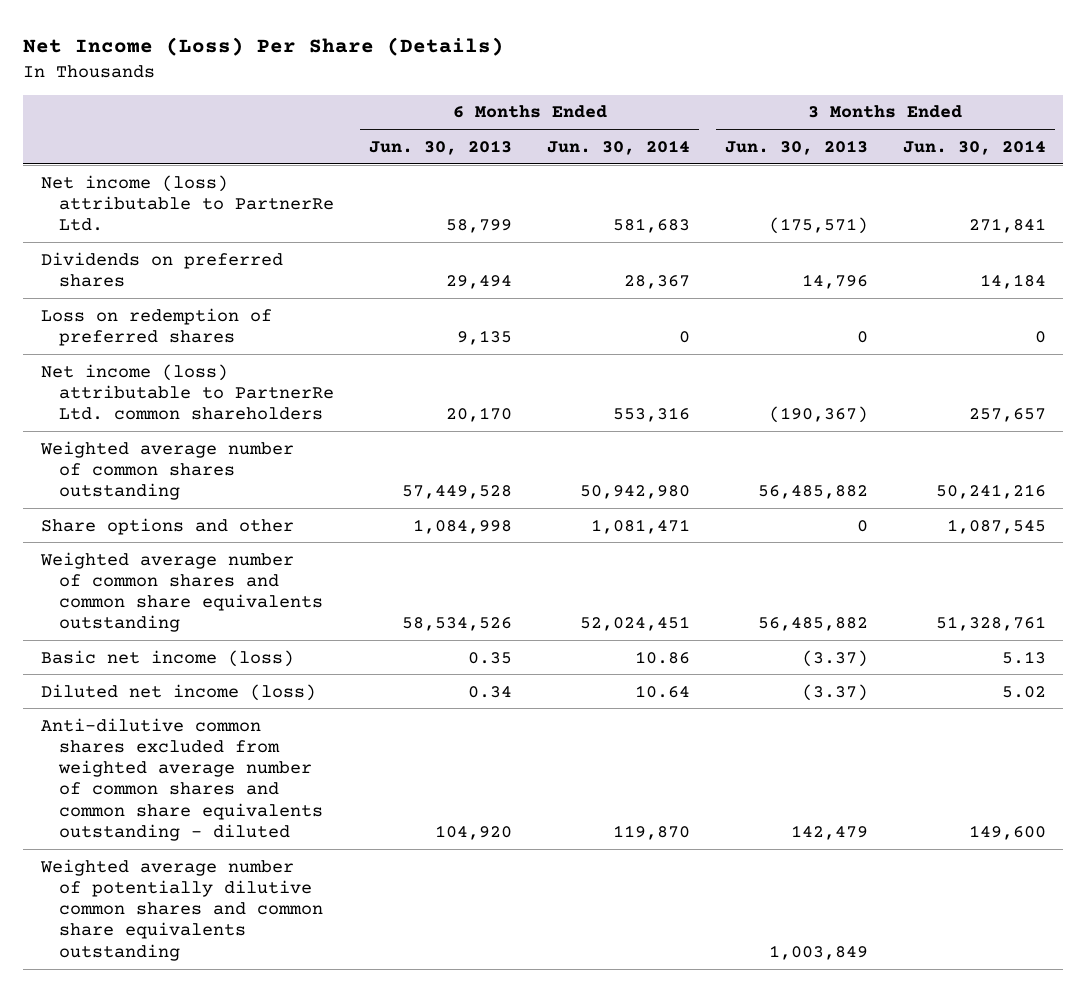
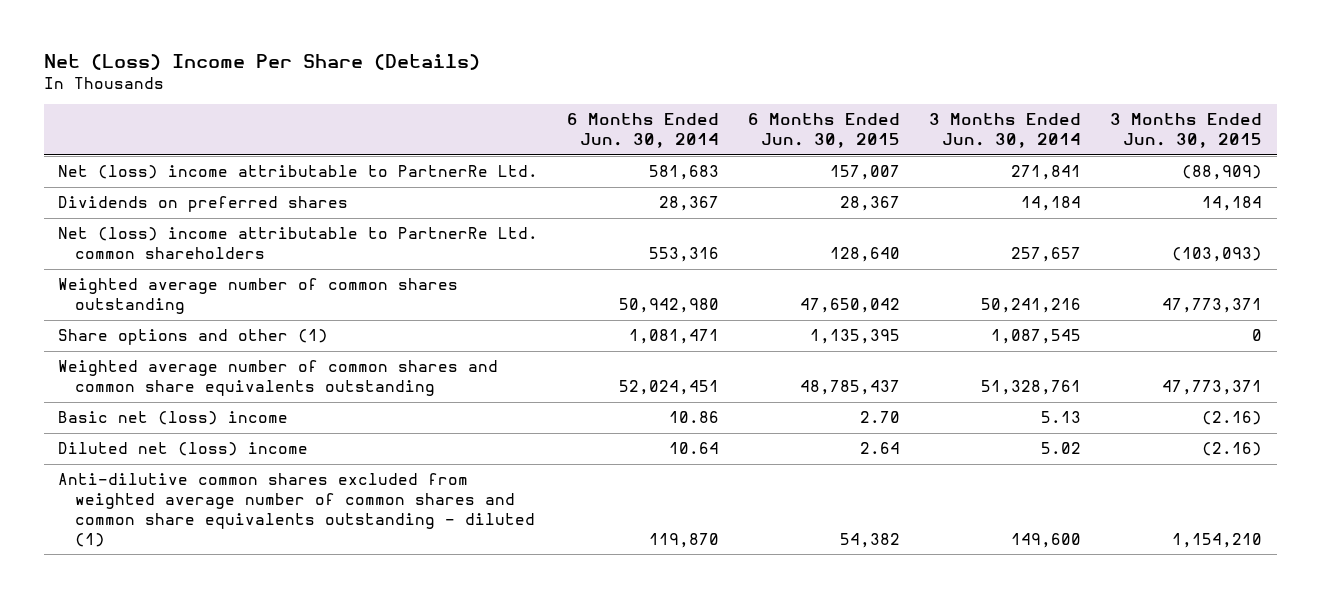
- Net Income (Loss) Per Share (Details)
+ Net (Loss) Income Per Share (Details)
- | 6 Months Ended Jun. 30, 2013 | 6 Months Ended Jun. 30, 2014 | 3 Months Ended Jun. 30, 2013 | 3 Months Ended Jun. 30, 2014
+ | 6 Months Ended Jun. 30, 2014 | 6 Months Ended Jun. 30, 2015 | 3 Months Ended Jun. 30, 2014 | 3 Months Ended Jun. 30, 2015
- Net income (loss) attributable to PartnerRe Ltd. | 58,799 | 581,683 | (175,571) | 271,841
+ Net (loss) income attributable to PartnerRe Ltd. | 581,683 | 157,007 | 271,841 | (88,909)
- Loss on redemption of preferred shares | 9,135 | 0 | 0 | 0
- Net income (loss) attributable to PartnerRe Ltd. common shareholders | 20,170 | 553,316 | (190,367) | 257,657
+ Net (loss) income attributable to PartnerRe Ltd. common shareholders | 553,316 | 128,640 | 257,657 | (103,093)
- Share options and other | 1,084,998 | 1,081,471 | 0 | 1,087,545
+ Share options and other (1) | 1,081,471 | 1,135,395 | 1,087,545 | 0
- Basic net income (loss) | 0.35 | 10.86 | (3.37) | 5.13
- Diluted net income (loss) | 0.34 | 10.64 | (3.37) | 5.02
- Anti-dilutive common shares excluded from weighted average number of common shares and common share equivalents outstanding - diluted | 104,920 | 119,870 | 142,479 | 149,600
- Weighted average number of potentially dilutive common shares and common share equivalents outstanding | | | 1,003,849 |
+ Basic net (loss) income | 10.86 | 2.70 | 5.13 | (2.16)
+ Diluted net (loss) income | 10.64 | 2.64 | 5.02 | (2.16)
+ Anti-dilutive common shares excluded from weighted average number of common shares and common share equivalents outstanding - diluted (1) | 119,870 | 54,382 | 149,600 | 1,154,210

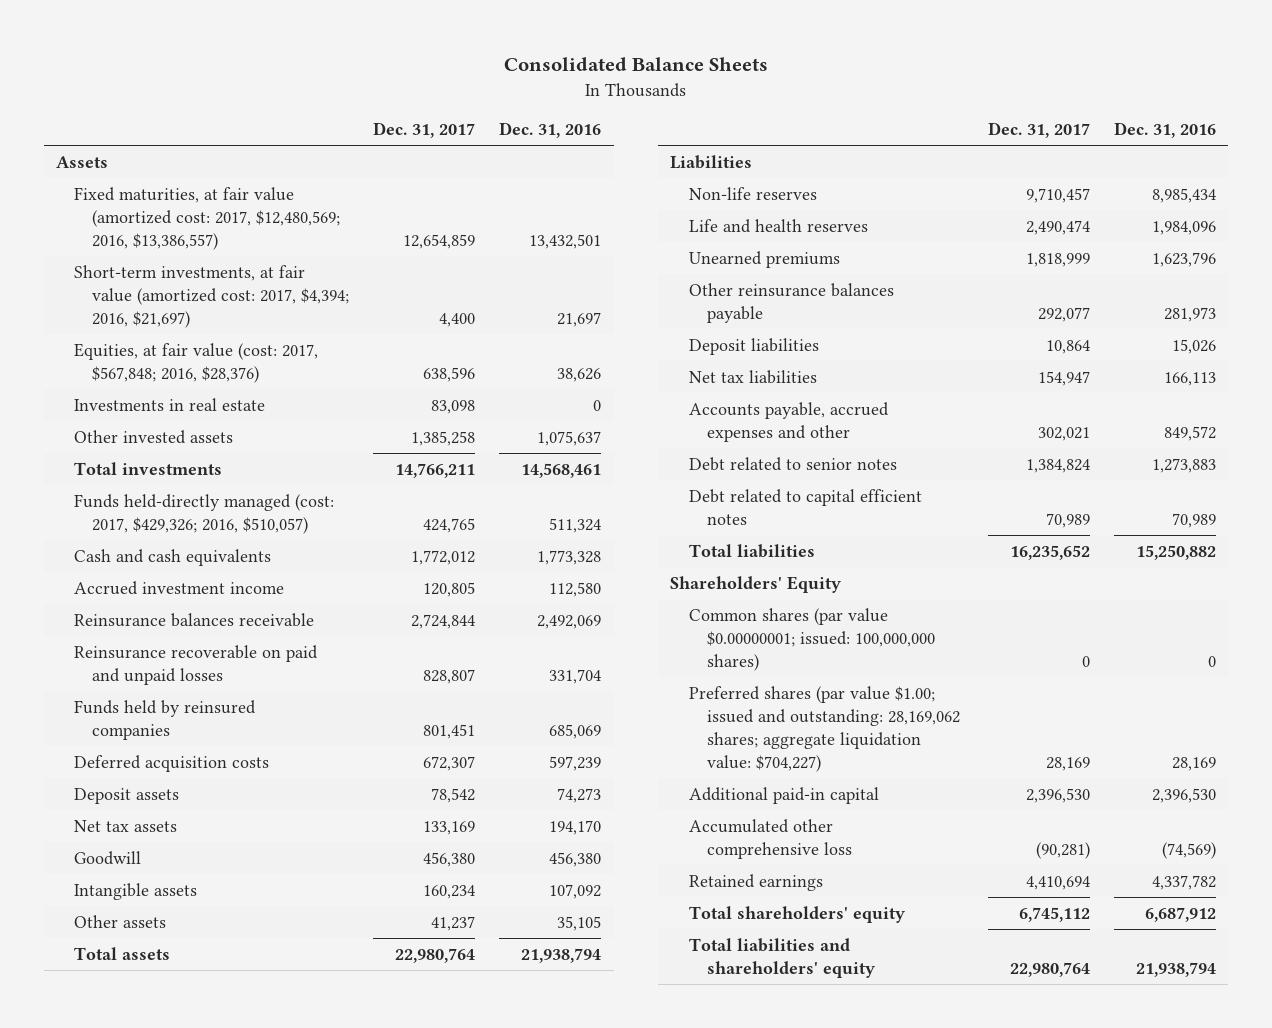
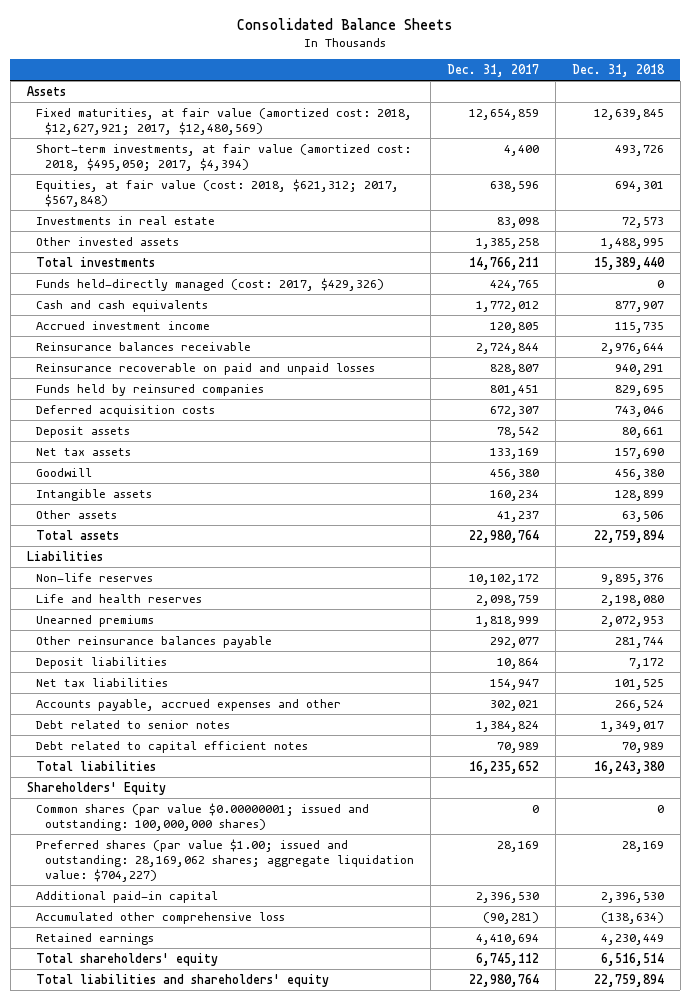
- | Dec. 31, 2017 | Dec. 31, 2016
+ | Dec. 31, 2017 | Dec. 31, 2018
- Fixed maturities, at fair value (amortized cost: 2017, $12,480,569; 2016, $13,386,557) | 12,654,859 | 13,432,501
- Short-term investments, at fair value (amortized cost: 2017, $4,394; 2016, $21,697) | 4,400 | 21,697
- Equities, at fair value (cost: 2017, $567,848; 2016, $28,376) | 638,596 | 38,626
+ Fixed maturities, at fair value (amortized cost: 2018, $12,627,921; 2017, $12,480,569) | 12,654,859 | 12,639,845
+ Short-term investments, at fair value (amortized cost: 2018, $495,050; 2017, $4,394) | 4,400 | 493,726
+ Equities, at fair value (cost: 2018, $621,312; 2017, $567,848) | 638,596 | 694,301
- Funds held-directly managed (cost: 2017, $429,326; 2016, $510,057) | 424,765 | 511,324
+ Funds held-directly managed (cost: 2017, $429,326) | 424,765 | 0
- Non-life reserves | 9,710,457 | 8,985,434
- Life and health reserves | 2,490,474 | 1,984,096
+ Non-life reserves | 10,102,172 | 9,895,376
+ Life and health reserves | 2,098,759 | 2,198,080
- Common shares (par value $0.00000001; issued: 100,000,000 shares) | 0 | 0
+ Common shares (par value $0.00000001; issued and outstanding: 100,000,000 shares) | 0 | 0

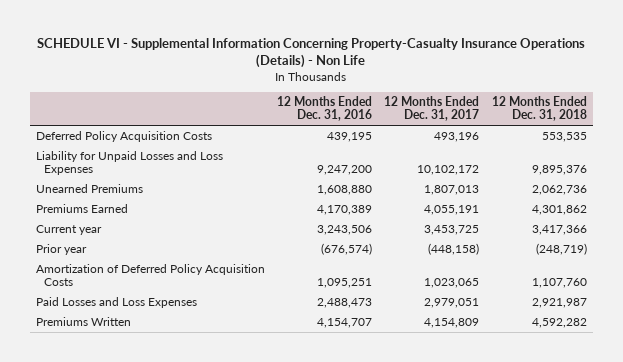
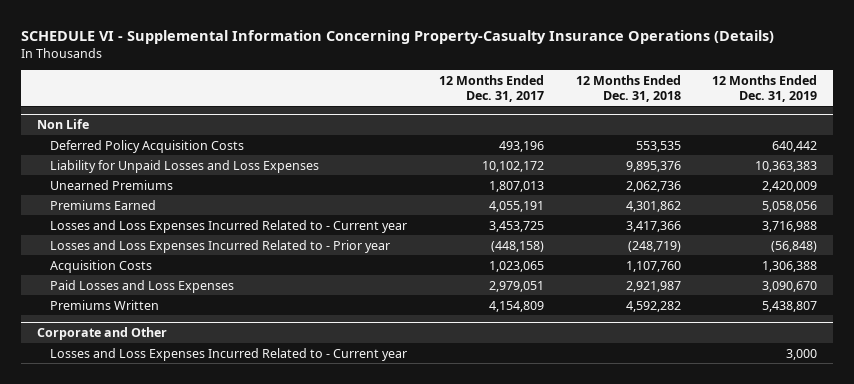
- SCHEDULE VI - Supplemental Information Concerning Property-Casualty Insurance Operations (Details) - Non Life
+ SCHEDULE VI - Supplemental Information Concerning Property-Casualty Insurance Operations (Details)
- | 12 Months Ended Dec. 31, 2016 | 12 Months Ended Dec. 31, 2017 | 12 Months Ended Dec. 31, 2018
+ | 12 Months Ended Dec. 31, 2017 | 12 Months Ended Dec. 31, 2018 | 12 Months Ended Dec. 31, 2019
+ Non Life
- Current year | 3,243,506 | 3,453,725 | 3,417,366
- Prior year | (676,574) | (448,158) | (248,719)
- Amortization of Deferred Policy Acquisition Costs | 1,095,251 | 1,023,065 | 1,107,760
+ Losses and Loss Expenses Incurred Related to - Current year | 3,453,725 | 3,417,366 | 3,716,988
+ Losses and Loss Expenses Incurred Related to - Prior year | (448,158) | (248,719) | (56,848)
+ Acquisition Costs | 1,023,065 | 1,107,760 | 1,306,388
+ Corporate and Other
+ Losses and Loss Expenses Incurred Related to - Current year | | | 3,000

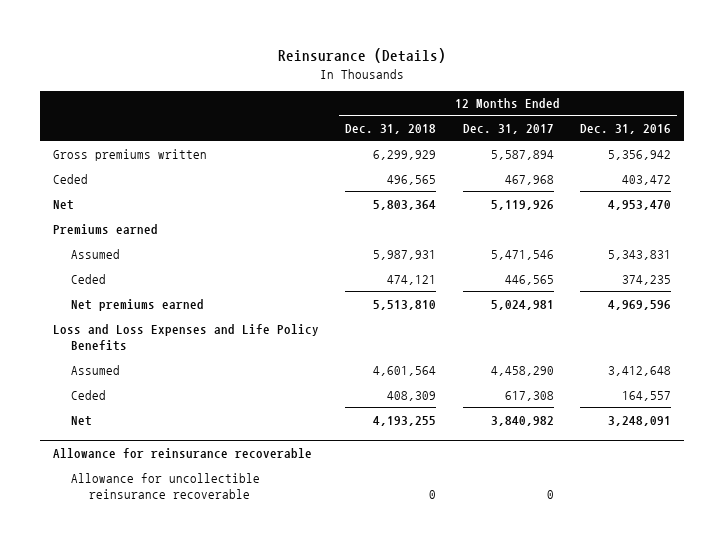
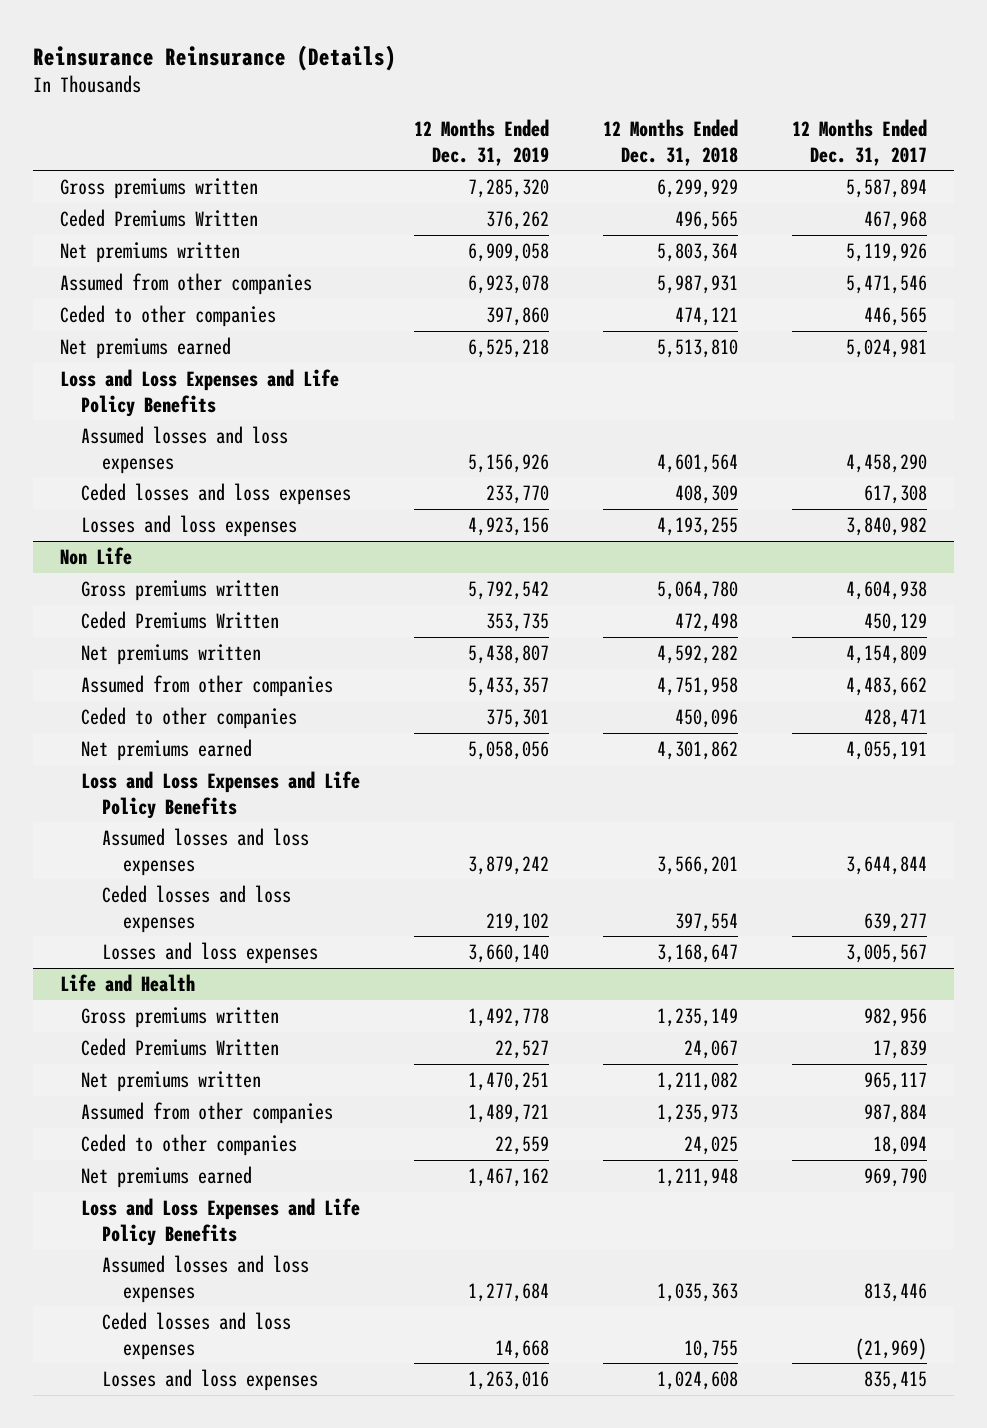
- Reinsurance (Details)
+ Reinsurance Reinsurance (Details)
- | 12 Months Ended Dec. 31, 2018 | 12 Months Ended Dec. 31, 2017 | 12 Months Ended Dec. 31, 2016
+ | 12 Months Ended Dec. 31, 2019 | 12 Months Ended Dec. 31, 2018 | 12 Months Ended Dec. 31, 2017
- Ceded | 496,565 | 467,968 | 403,472
- Net | 5,803,364 | 5,119,926 | 4,953,470
- Premiums earned
- Assumed | 5,987,931 | 5,471,546 | 5,343,831
- Ceded | 474,121 | 446,565 | 374,235
+ Ceded Premiums Written | 376,262 | 496,565 | 467,968
+ Net premiums written | 6,909,058 | 5,803,364 | 5,119,926
+ Assumed from other companies | 6,923,078 | 5,987,931 | 5,471,546
+ Ceded to other companies | 397,860 | 474,121 | 446,565
- Assumed | 4,601,564 | 4,458,290 | 3,412,648
- Ceded | 408,309 | 617,308 | 164,557
- Net | 4,193,255 | 3,840,982 | 3,248,091
- Allowance for reinsurance recoverable
- Allowance for uncollectible reinsurance recoverable | 0 | 0 |
+ Assumed losses and loss expenses | 5,156,926 | 4,601,564 | 4,458,290
+ Ceded losses and loss expenses | 233,770 | 408,309 | 617,308
+ Losses and loss expenses | 4,923,156 | 4,193,255 | 3,840,982
+ Non Life
+ Gross premiums written | 5,792,542 | 5,064,780 | 4,604,938
+ Ceded Premiums Written | 353,735 | 472,498 | 450,129
+ Net premiums written | 5,438,807 | 4,592,282 | 4,154,809
+ Assumed from other companies | 5,433,357 | 4,751,958 | 4,483,662
+ Ceded to other companies | 375,301 | 450,096 | 428,471
+ Net premiums earned | 5,058,056 | 4,301,862 | 4,055,191
+ Loss and Loss Expenses and Life Policy Benefits
+ Assumed losses and loss expenses | 3,879,242 | 3,566,201 | 3,644,844
+ Ceded losses and loss expenses | 219,102 | 397,554 | 639,277
+ Losses and loss expenses | 3,660,140 | 3,168,647 | 3,005,567
+ Life and Health
+ Gross premiums written | 1,492,778 | 1,235,149 | 982,956
+ Ceded Premiums Written | 22,527 | 24,067 | 17,839
+ Net premiums written | 1,470,251 | 1,211,082 | 965,117
+ Assumed from other companies | 1,489,721 | 1,235,973 | 987,884
+ Ceded to other companies | 22,559 | 24,025 | 18,094
+ Net premiums earned | 1,467,162 | 1,211,948 | 969,790
+ Loss and Loss Expenses and Life Policy Benefits
+ Assumed losses and loss expenses | 1,277,684 | 1,035,363 | 813,446
+ Ceded losses and loss expenses | 14,668 | 10,755 | (21,969)
+ Losses and loss expenses | 1,263,016 | 1,024,608 | 835,415

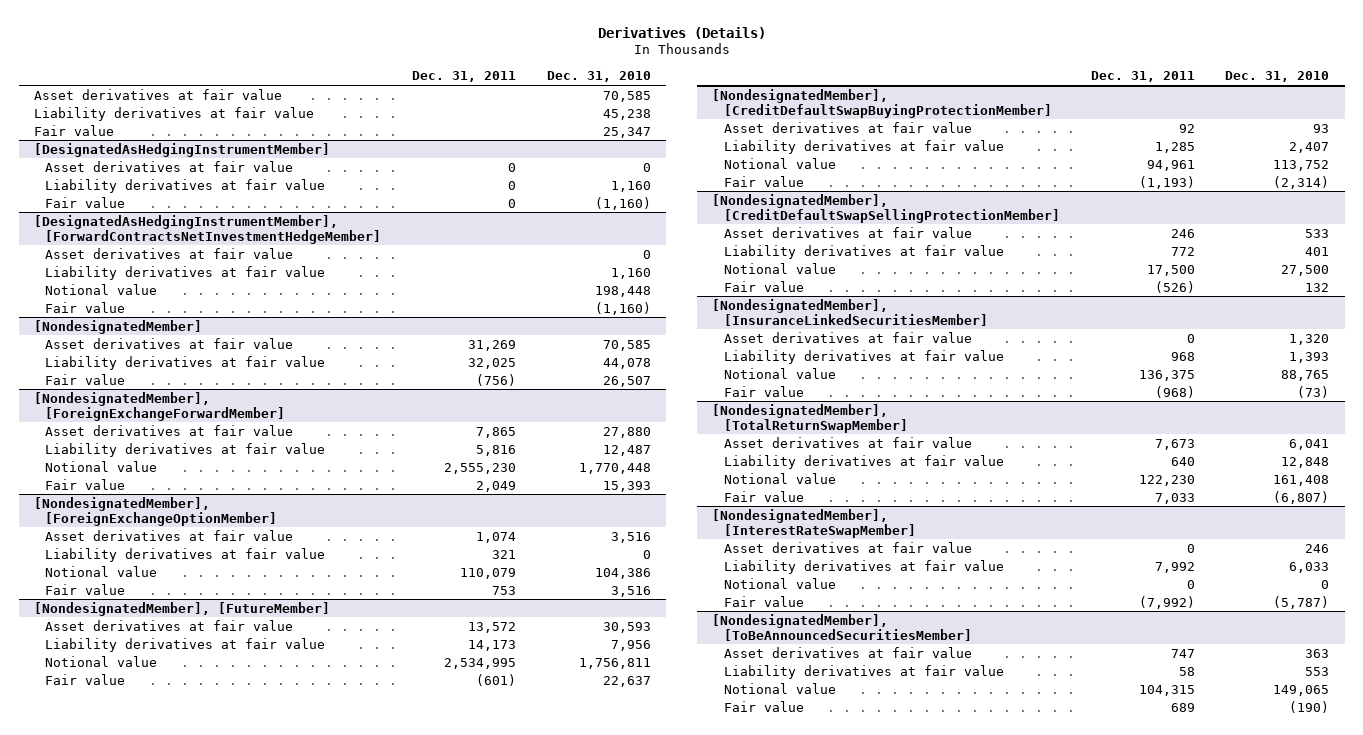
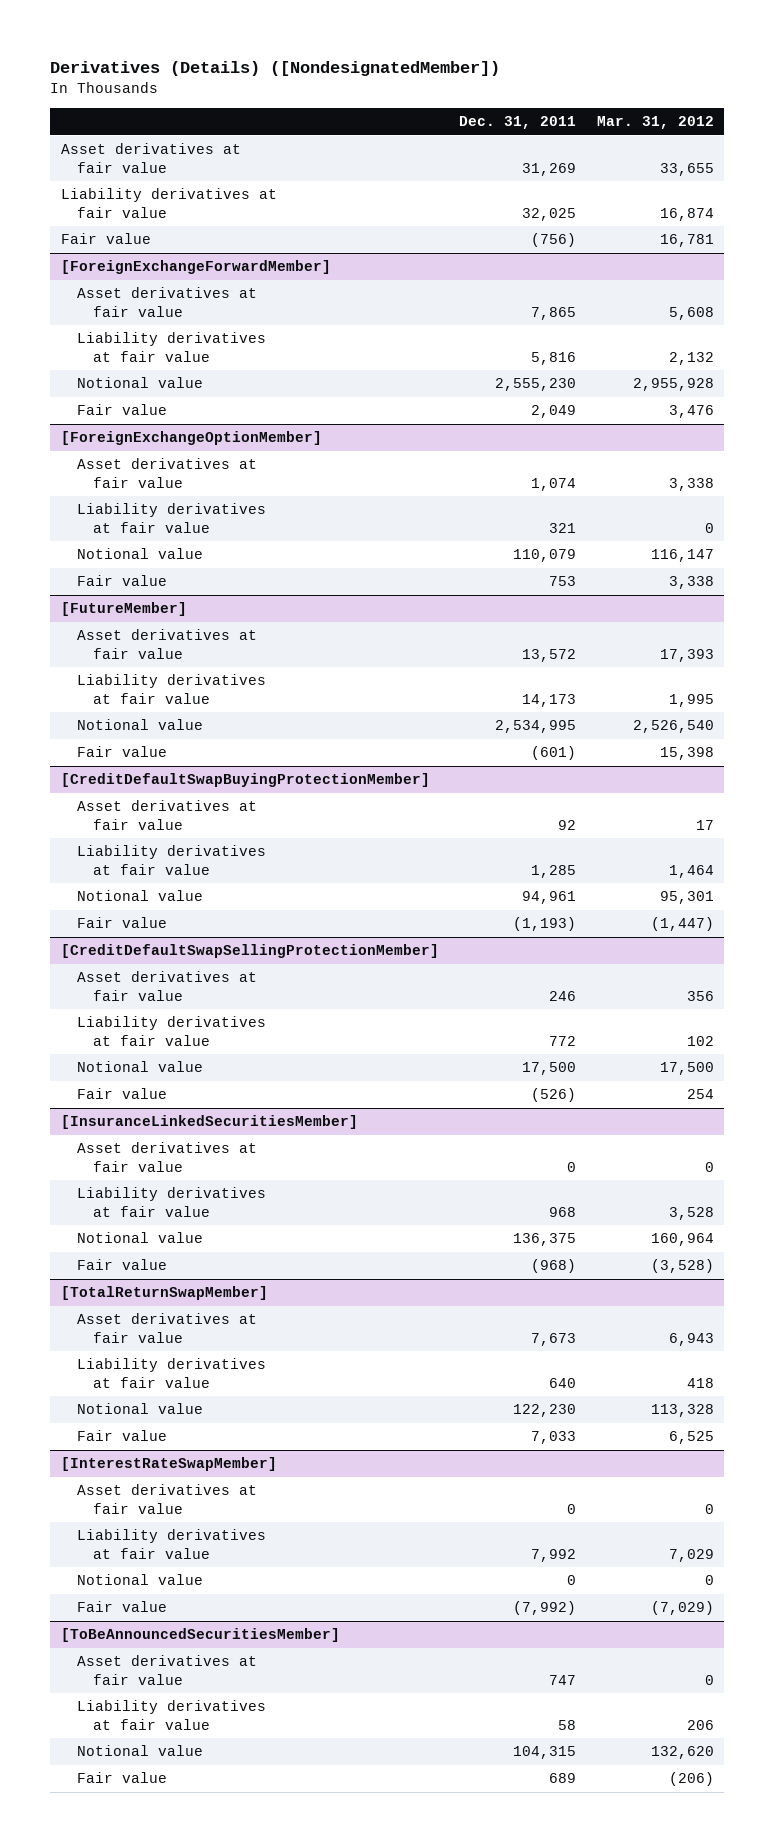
- Derivatives (Details)
+ Derivatives (Details) ([NondesignatedMember])
- | Dec. 31, 2011 | Dec. 31, 2010
+ | Dec. 31, 2011 | Mar. 31, 2012
- Asset derivatives at fair value | | 70,585
- Liability derivatives at fair value | | 45,238
- Fair value | | 25,347
- [DesignatedAsHedgingInstrumentMember]
- Asset derivatives at fair value | 0 | 0
- Liability derivatives at fair value | 0 | 1,160
- Fair value | 0 | (1,160)
- [DesignatedAsHedgingInstrumentMember], [ForwardContractsNetInvestmentHedgeMember]
- Asset derivatives at fair value | | 0
- Liability derivatives at fair value | | 1,160
- Notional value | | 198,448
- Fair value | | (1,160)
- [NondesignatedMember]
- [NondesignatedMember], [ForeignExchangeForwardMember]
+ [ForeignExchangeForwardMember]
- [NondesignatedMember], [ForeignExchangeOptionMember]
+ [ForeignExchangeOptionMember]
- [NondesignatedMember], [FutureMember]
+ [FutureMember]
- [NondesignatedMember], [CreditDefaultSwapBuyingProtectionMember]
+ [CreditDefaultSwapBuyingProtectionMember]
- [NondesignatedMember], [CreditDefaultSwapSellingProtectionMember]
+ [CreditDefaultSwapSellingProtectionMember]
- [NondesignatedMember], [InsuranceLinkedSecuritiesMember]
+ [InsuranceLinkedSecuritiesMember]
- [NondesignatedMember], [TotalReturnSwapMember]
+ [TotalReturnSwapMember]
- [NondesignatedMember], [InterestRateSwapMember]
+ [InterestRateSwapMember]
- [NondesignatedMember], [ToBeAnnouncedSecuritiesMember]
+ [ToBeAnnouncedSecuritiesMember]

